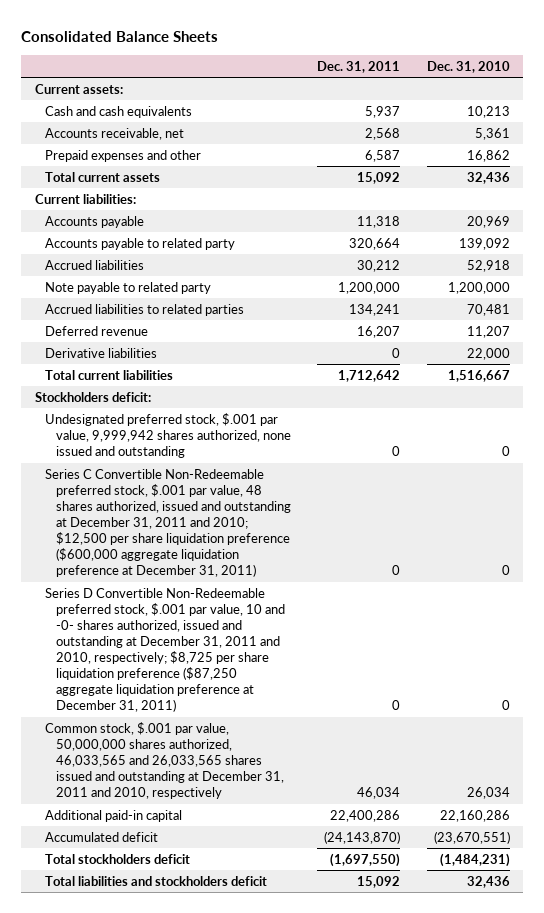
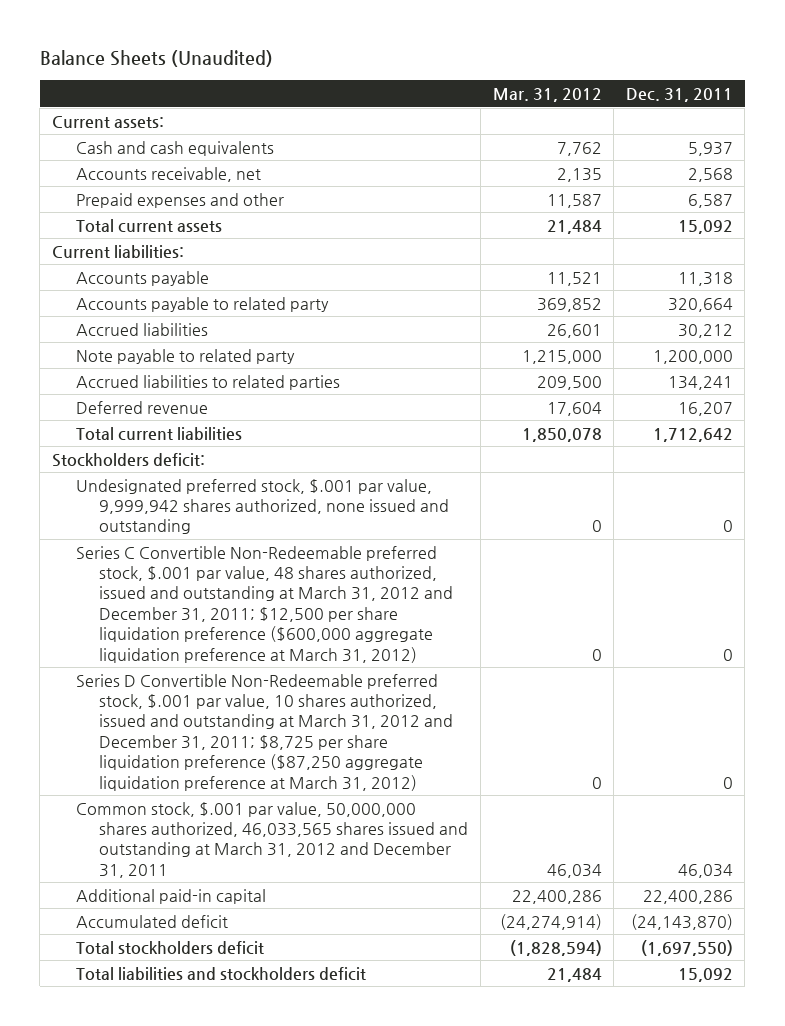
- Consolidated Balance Sheets
+ Balance Sheets (Unaudited)
- | Dec. 31, 2011 | Dec. 31, 2010
+ | Mar. 31, 2012 | Dec. 31, 2011
- Derivative liabilities | 0 | 22,000
- Series C Convertible Non-Redeemable preferred stock, $.001 par value, 48 shares authorized, issued and outstanding at December 31, 2011 and 2010; $12,500 per share liquidation preference ($600,000 aggregate liquidation preference at December 31, 2011) | 0 | 0
- Series D Convertible Non-Redeemable preferred stock, $.001 par value, 10 and -0- shares authorized, issued and outstanding at December 31, 2011 and 2010, respectively; $8,725 per share liquidation preference ($87,250 aggregate liquidation preference at December 31, 2011) | 0 | 0
- Common stock, $.001 par value, 50,000,000 shares authorized, 46,033,565 and 26,033,565 shares issued and outstanding at December 31, 2011 and 2010, respectively | 46,034 | 26,034
+ Series C Convertible Non-Redeemable preferred stock, $.001 par value, 48 shares authorized, issued and outstanding at March 31, 2012 and December 31, 2011; $12,500 per share liquidation preference ($600,000 aggregate liquidation preference at March 31, 2012) | 0 | 0
+ Series D Convertible Non-Redeemable preferred stock, $.001 par value, 10 shares authorized, issued and outstanding at March 31, 2012 and December 31, 2011; $8,725 per share liquidation preference ($87,250 aggregate liquidation preference at March 31, 2012) | 0 | 0
+ Common stock, $.001 par value, 50,000,000 shares authorized, 46,033,565 shares issued and outstanding at March 31, 2012 and December 31, 2011 | 46,034 | 46,034

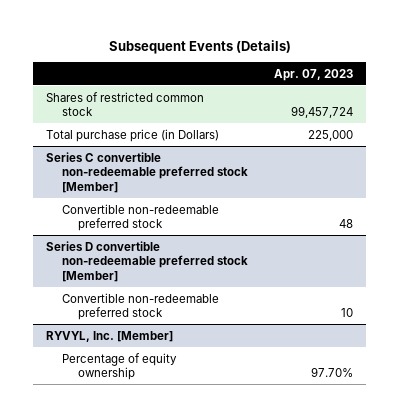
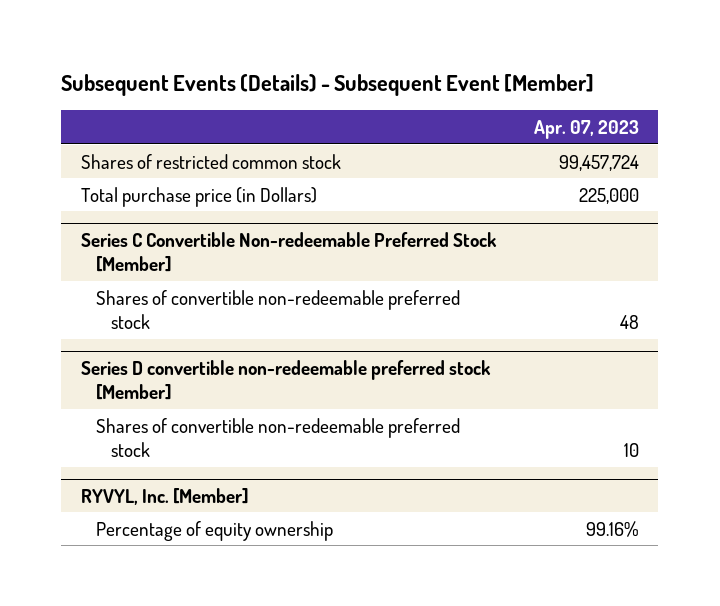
- Subsequent Events (Details)
+ Subsequent Events (Details) - Subsequent Event [Member]
- Series C convertible non-redeemable preferred stock [Member]
- Convertible non-redeemable preferred stock | 48
+ Series C Convertible Non-redeemable Preferred Stock [Member]
+ Shares of convertible non-redeemable preferred stock | 48
@ Series D convertible non-redeemable preferred stock [Member]
- Convertible non-redeemable preferred stock | 10
+ Shares of convertible non-redeemable preferred stock | 10
@ RYVYL, Inc. [Member]
- Percentage of equity ownership | 97.70%
+ Percentage of equity ownership | 99.16%

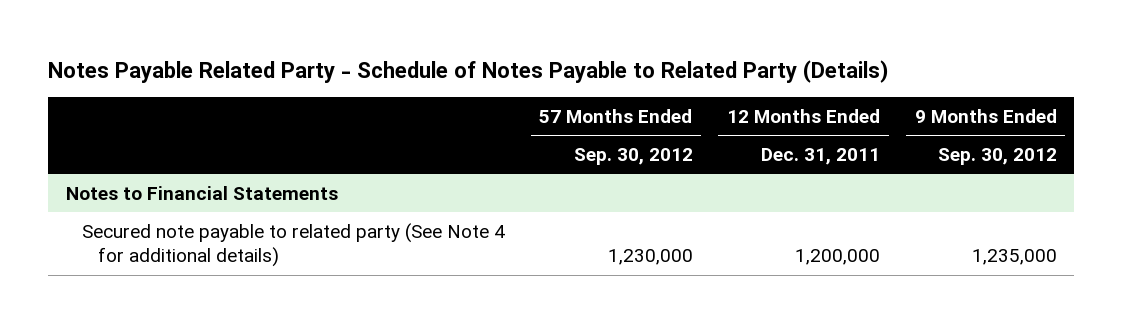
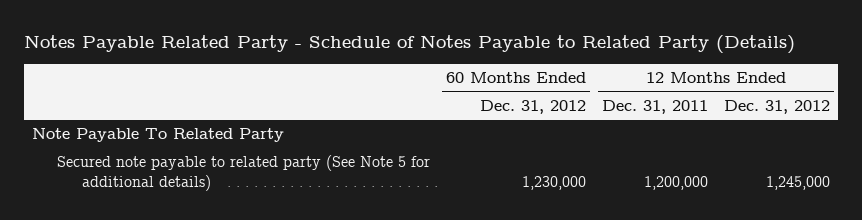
- | 57 Months Ended Sep. 30, 2012 | 12 Months Ended Dec. 31, 2011 | 9 Months Ended Sep. 30, 2012
+ | 60 Months Ended Dec. 31, 2012 | 12 Months Ended Dec. 31, 2011 | 12 Months Ended Dec. 31, 2012
- Notes to Financial Statements
- Secured note payable to related party (See Note 4 for additional details) | 1,230,000 | 1,200,000 | 1,235,000
+ Note Payable To Related Party
+ Secured note payable to related party (See Note 5 for additional details) | 1,230,000 | 1,200,000 | 1,245,000

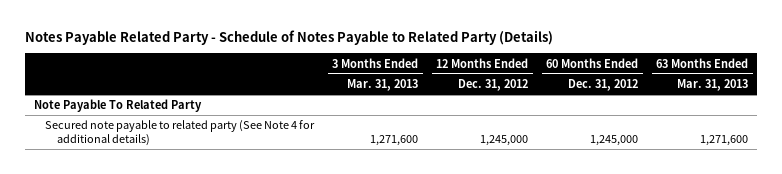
- | 60 Months Ended Dec. 31, 2012 | 12 Months Ended Dec. 31, 2011 | 12 Months Ended Dec. 31, 2012
+ | 3 Months Ended Mar. 31, 2013 | 12 Months Ended Dec. 31, 2012 | 60 Months Ended Dec. 31, 2012 | 63 Months Ended Mar. 31, 2013
- Secured note payable to related party (See Note 5 for additional details) | 1,230,000 | 1,200,000 | 1,245,000
+ Secured note payable to related party (See Note 4 for additional details) | 1,271,600 | 1,245,000 | 1,245,000 | 1,271,600

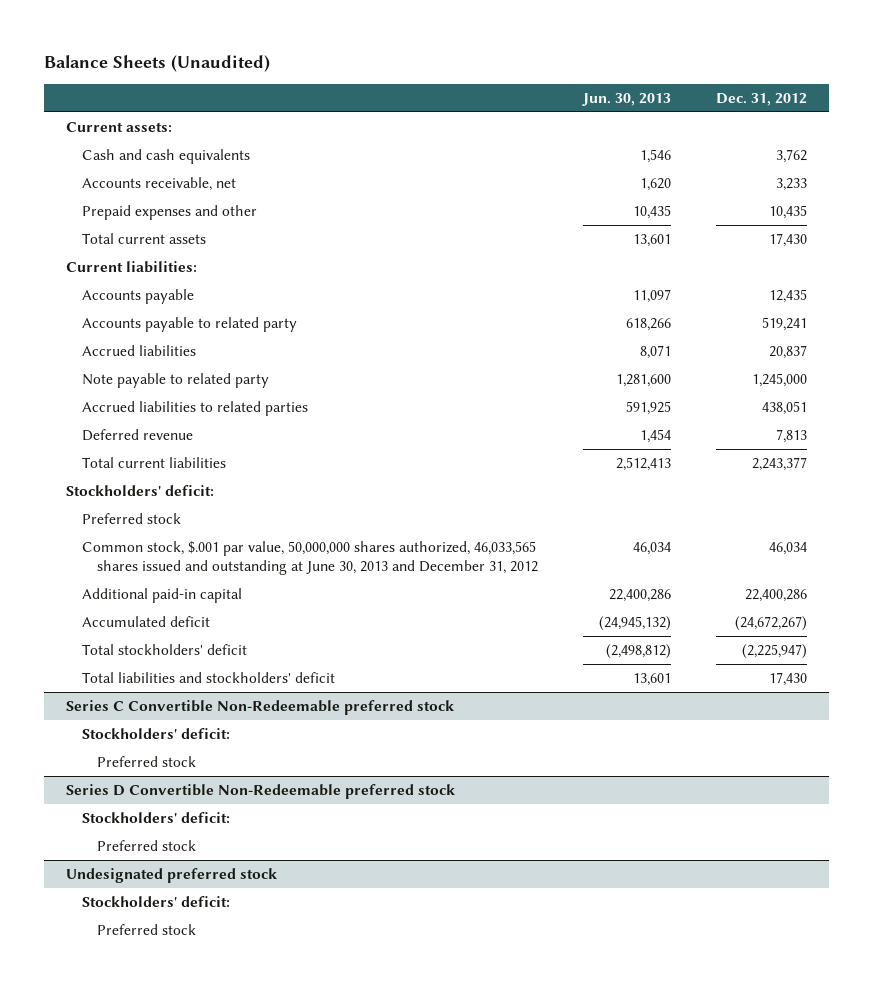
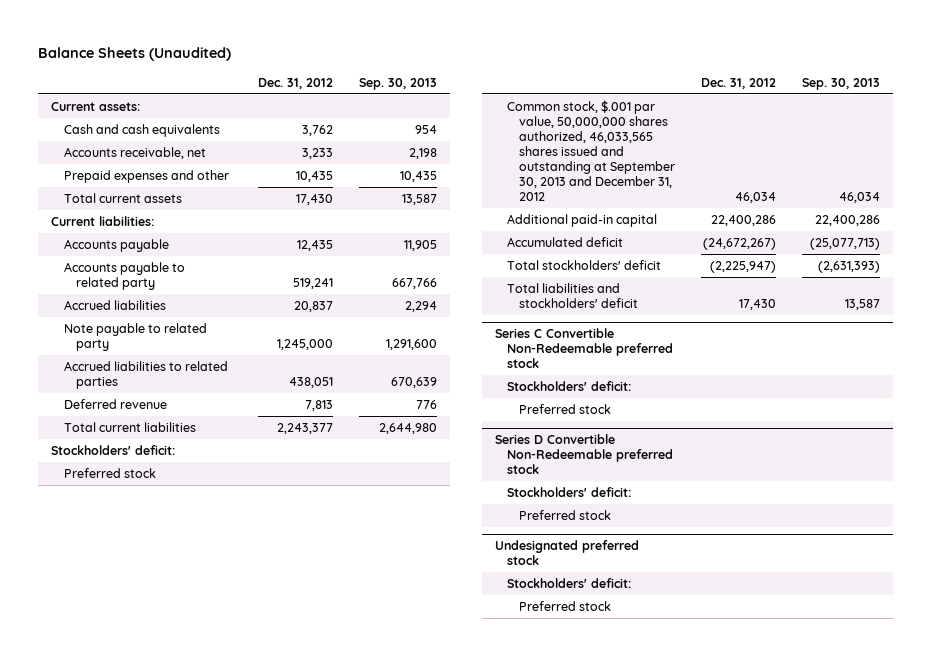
- | Jun. 30, 2013 | Dec. 31, 2012
+ | Dec. 31, 2012 | Sep. 30, 2013
- Common stock, $.001 par value, 50,000,000 shares authorized, 46,033,565 shares issued and outstanding at June 30, 2013 and December 31, 2012 | 46,034 | 46,034
+ Common stock, $.001 par value, 50,000,000 shares authorized, 46,033,565 shares issued and outstanding at September 30, 2013 and December 31, 2012 | 46,034 | 46,034

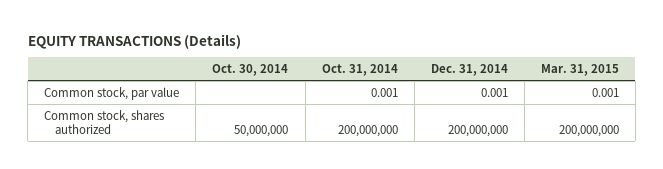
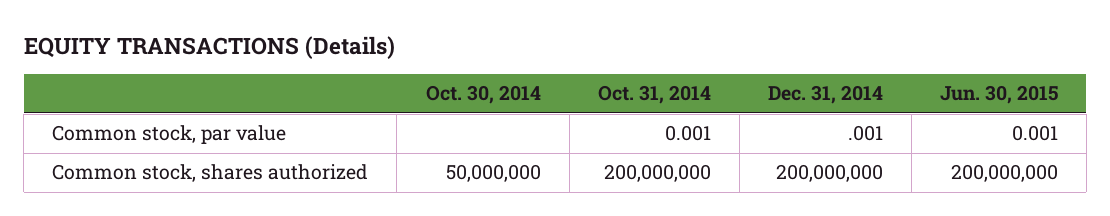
- | Oct. 30, 2014 | Oct. 31, 2014 | Dec. 31, 2014 | Mar. 31, 2015
+ | Oct. 30, 2014 | Oct. 31, 2014 | Dec. 31, 2014 | Jun. 30, 2015
- Common stock, par value | | 0.001 | 0.001 | 0.001
+ Common stock, par value | | 0.001 | .001 | 0.001

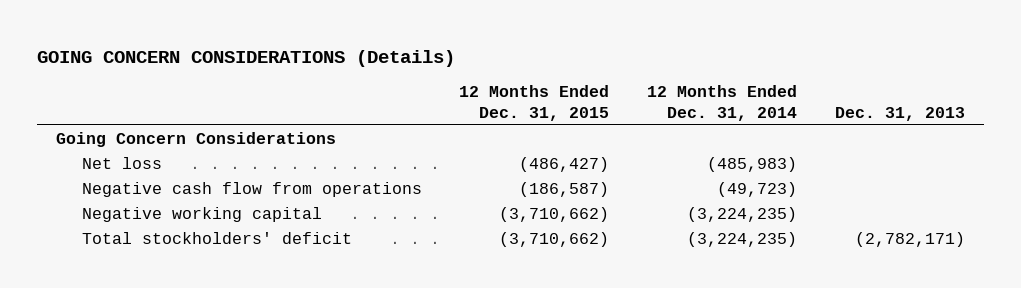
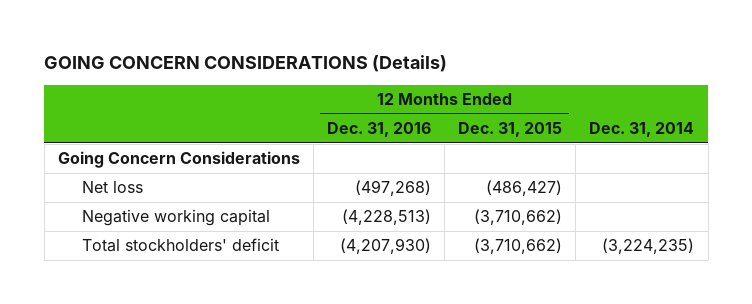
- | 12 Months Ended Dec. 31, 2015 | 12 Months Ended Dec. 31, 2014 | Dec. 31, 2013
+ | 12 Months Ended Dec. 31, 2016 | 12 Months Ended Dec. 31, 2015 | Dec. 31, 2014
- Negative cash flow from operations | (186,587) | (49,723) |

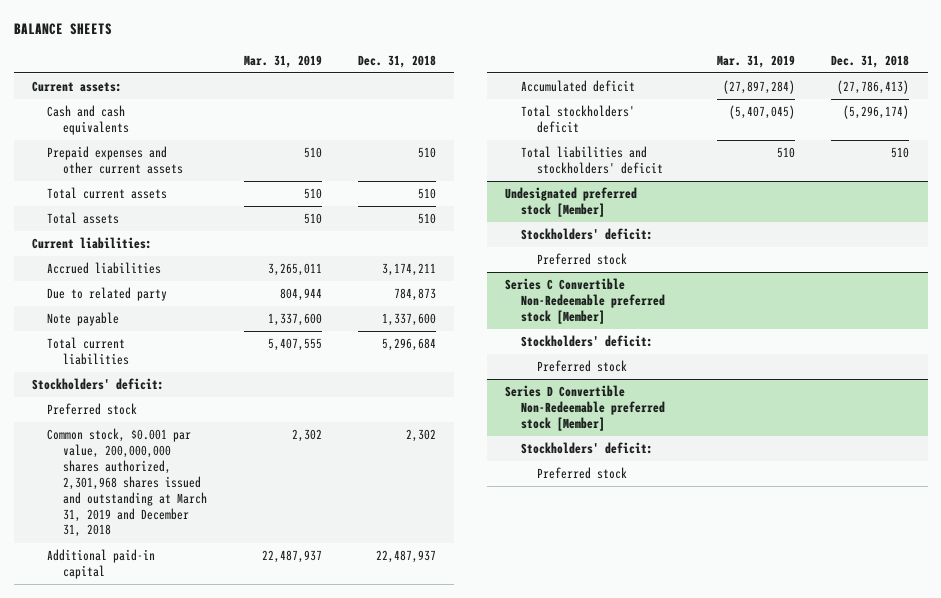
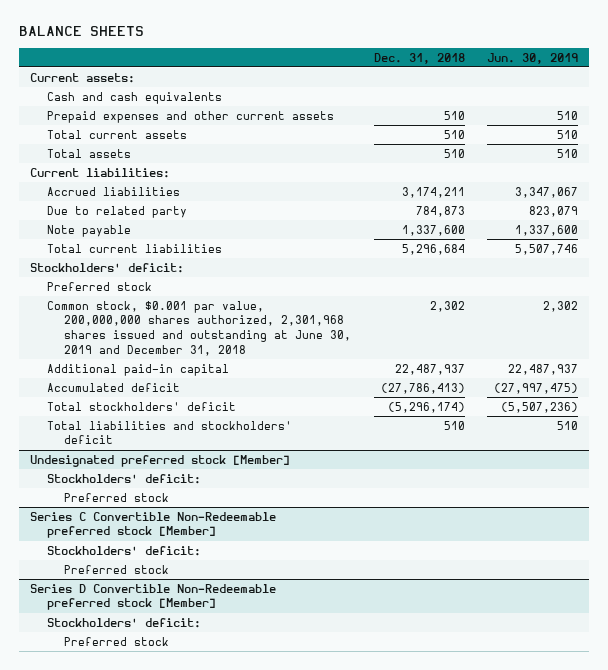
- | Mar. 31, 2019 | Dec. 31, 2018
+ | Dec. 31, 2018 | Jun. 30, 2019
- Common stock, $0.001 par value, 200,000,000 shares authorized, 2,301,968 shares issued and outstanding at March 31, 2019 and December 31, 2018 | 2,302 | 2,302
+ Common stock, $0.001 par value, 200,000,000 shares authorized, 2,301,968 shares issued and outstanding at June 30, 2019 and December 31, 2018 | 2,302 | 2,302

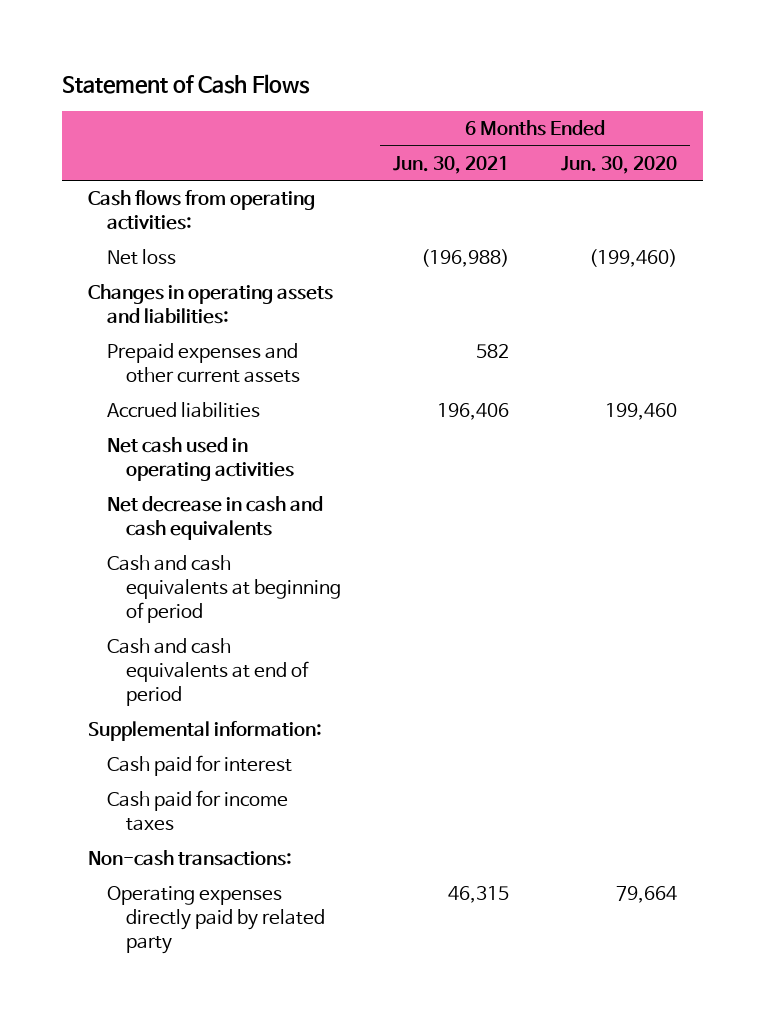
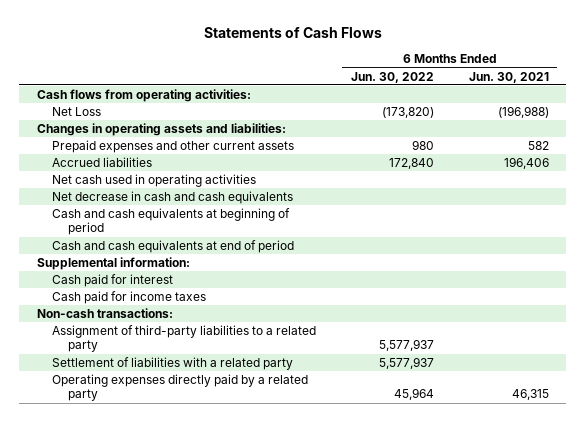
- Statement of Cash Flows
+ Statements of Cash Flows
- | 6 Months Ended Jun. 30, 2021 | 6 Months Ended Jun. 30, 2020
+ | 6 Months Ended Jun. 30, 2022 | 6 Months Ended Jun. 30, 2021
- Net loss | (196,988) | (199,460)
+ Net Loss | (173,820) | (196,988)
- Operating expenses directly paid by related party | 46,315 | 79,664
+ Assignment of third-party liabilities to a related party | 5,577,937 |
+ Settlement of liabilities with a related party | 5,577,937 |
+ Operating expenses directly paid by a related party | 45,964 | 46,315

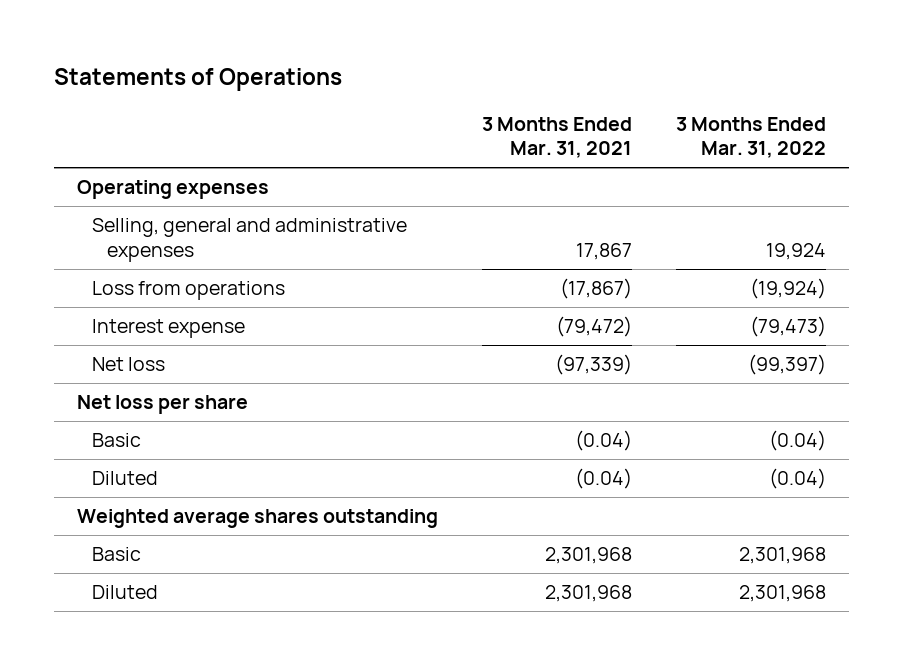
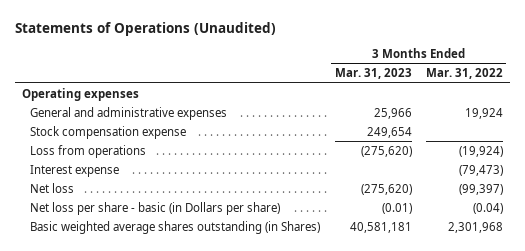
- Statements of Operations
+ Statements of Operations (Unaudited)
- | 3 Months Ended Mar. 31, 2021 | 3 Months Ended Mar. 31, 2022
+ | 3 Months Ended Mar. 31, 2023 | 3 Months Ended Mar. 31, 2022
- Selling, general and administrative expenses | 17,867 | 19,924
+ General and administrative expenses | 25,966 | 19,924
+ Stock compensation expense | 249,654 |
- Net loss per share
- Basic | (0.04) | (0.04)
- Diluted | (0.04) | (0.04)
- Weighted average shares outstanding
- Basic | 2,301,968 | 2,301,968
- Diluted | 2,301,968 | 2,301,968
+ Net loss per share - basic (in Dollars per share) | (0.01) | (0.04)
+ Basic weighted average shares outstanding (in Shares) | 40,581,181 | 2,301,968

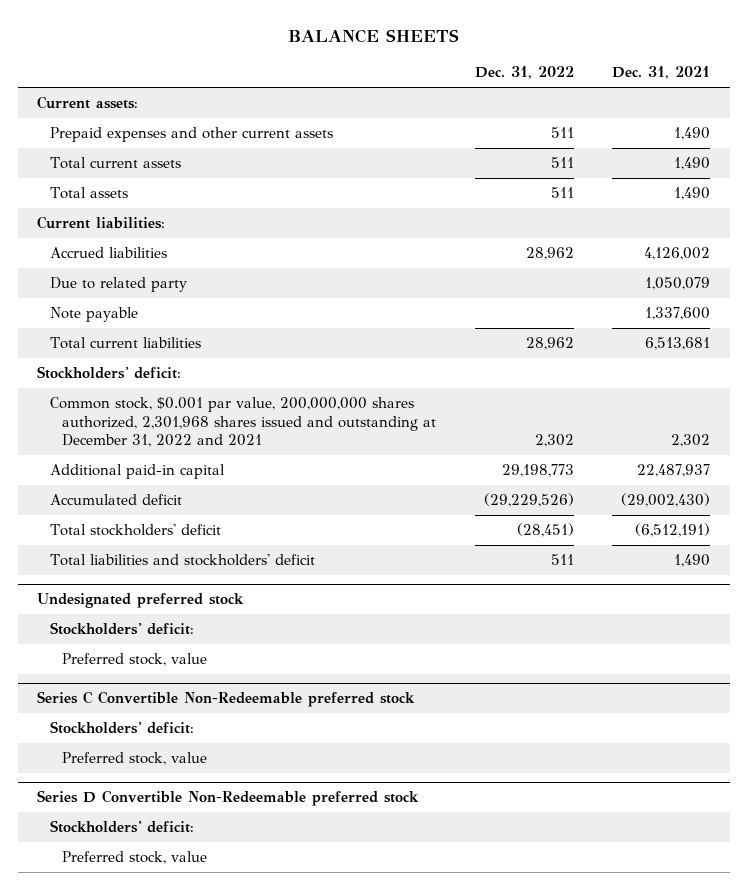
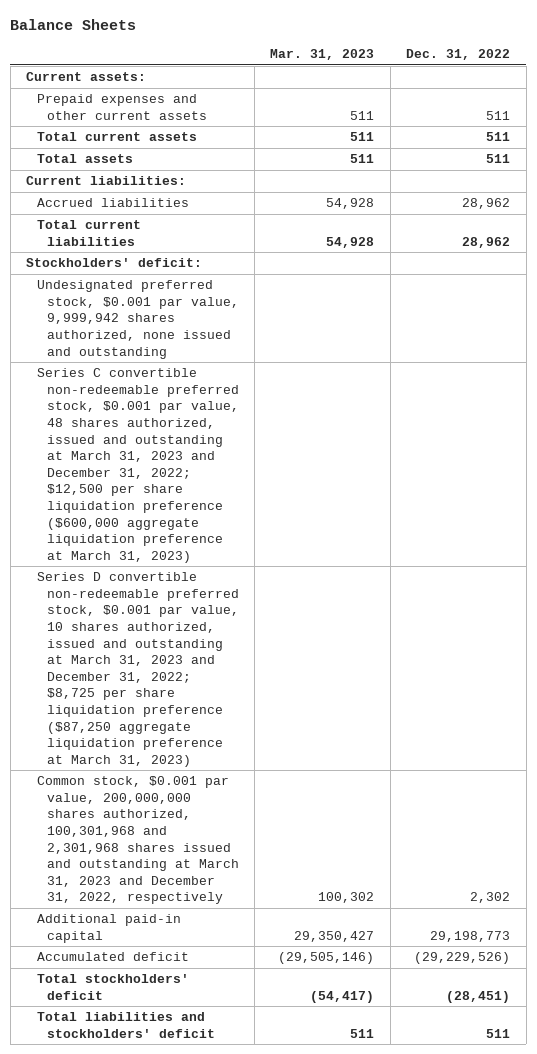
- BALANCE SHEETS
+ Balance Sheets
- | Dec. 31, 2022 | Dec. 31, 2021
+ | Mar. 31, 2023 | Dec. 31, 2022
- Due to related party | | 1,050,079
- Note payable | | 1,337,600
- Common stock, $0.001 par value, 200,000,000 shares authorized, 2,301,968 shares issued and outstanding at December 31, 2022 and 2021 | 2,302 | 2,302
+ Undesignated preferred stock, $0.001 par value, 9,999,942 shares authorized, none issued and outstanding
+ Series C convertible non-redeemable preferred stock, $0.001 par value, 48 shares authorized, issued and outstanding at March 31, 2023 and December 31, 2022; $12,500 per share liquidation preference ($600,000 aggregate liquidation preference at March 31, 2023)
+ Series D convertible non-redeemable preferred stock, $0.001 par value, 10 shares authorized, issued and outstanding at March 31, 2023 and December 31, 2022; $8,725 per share liquidation preference ($87,250 aggregate liquidation preference at March 31, 2023)
+ Common stock, $0.001 par value, 200,000,000 shares authorized, 100,301,968 and 2,301,968 shares issued and outstanding at March 31, 2023 and December 31, 2022, respectively | 100,302 | 2,302
- Undesignated preferred stock
- Stockholders' deficit:
- Preferred stock, value
- Series C Convertible Non-Redeemable preferred stock
- Stockholders' deficit:
- Preferred stock, value
- Series D Convertible Non-Redeemable preferred stock
- Stockholders' deficit:
- Preferred stock, value

